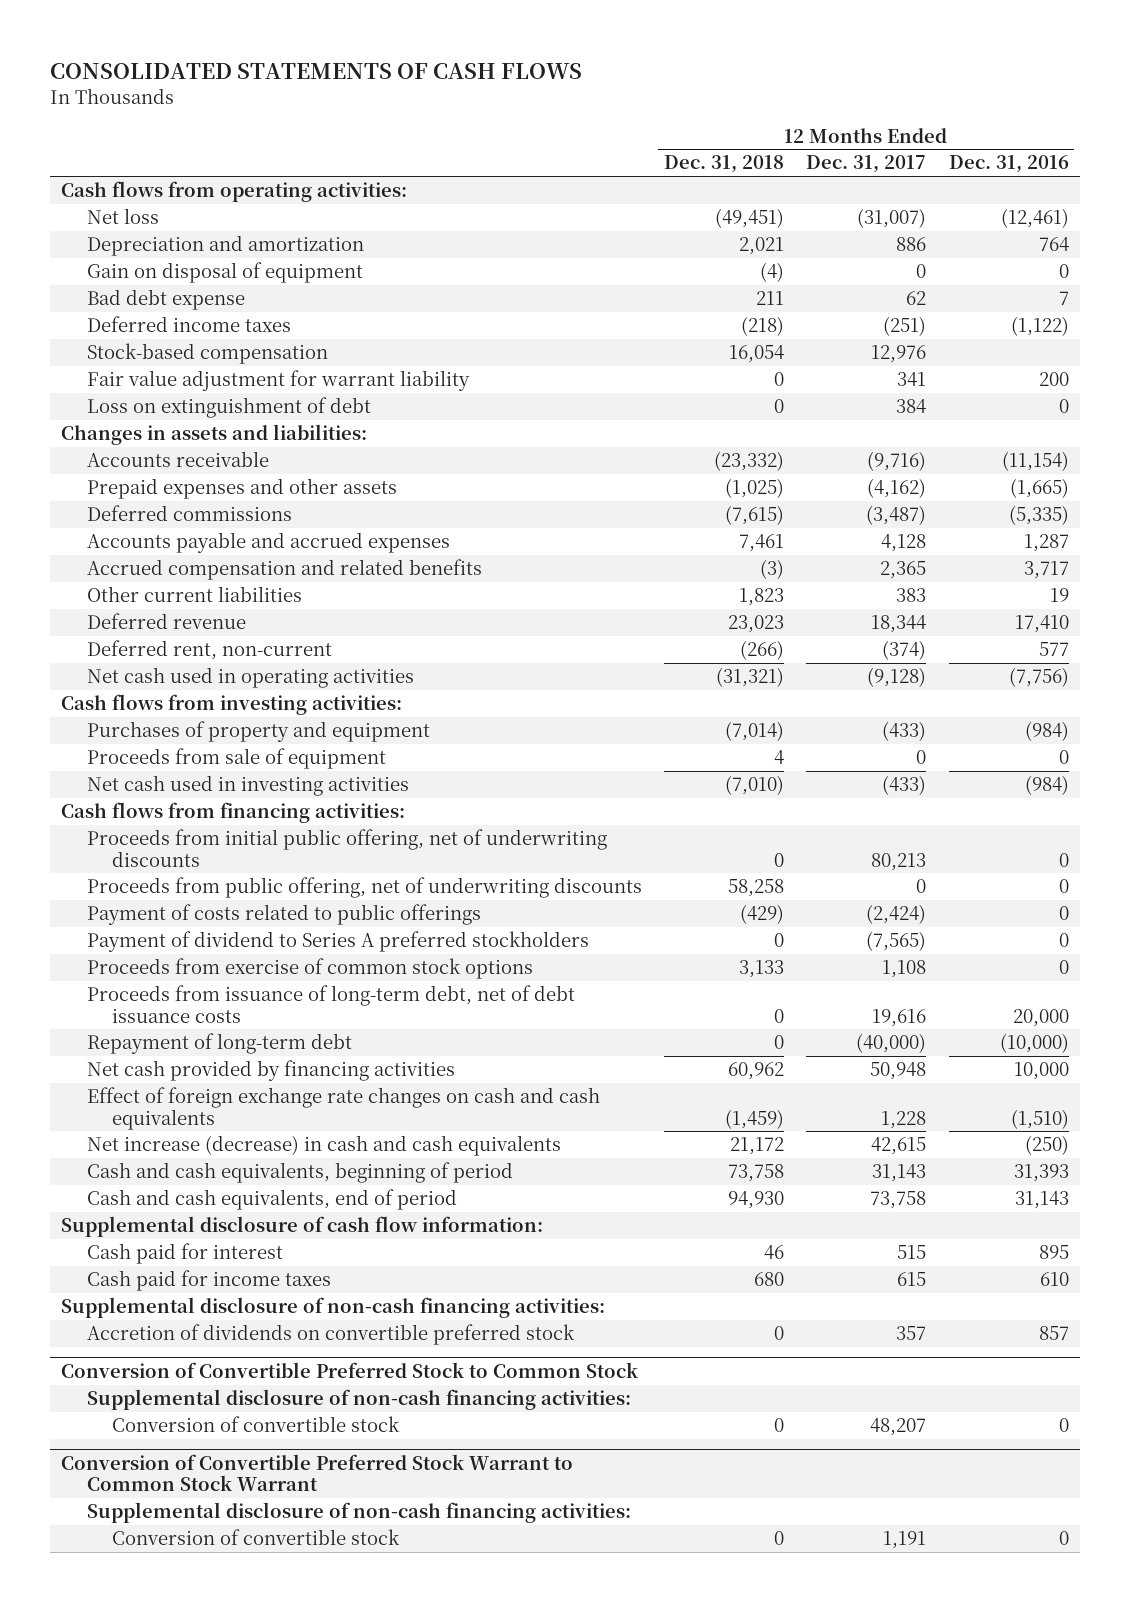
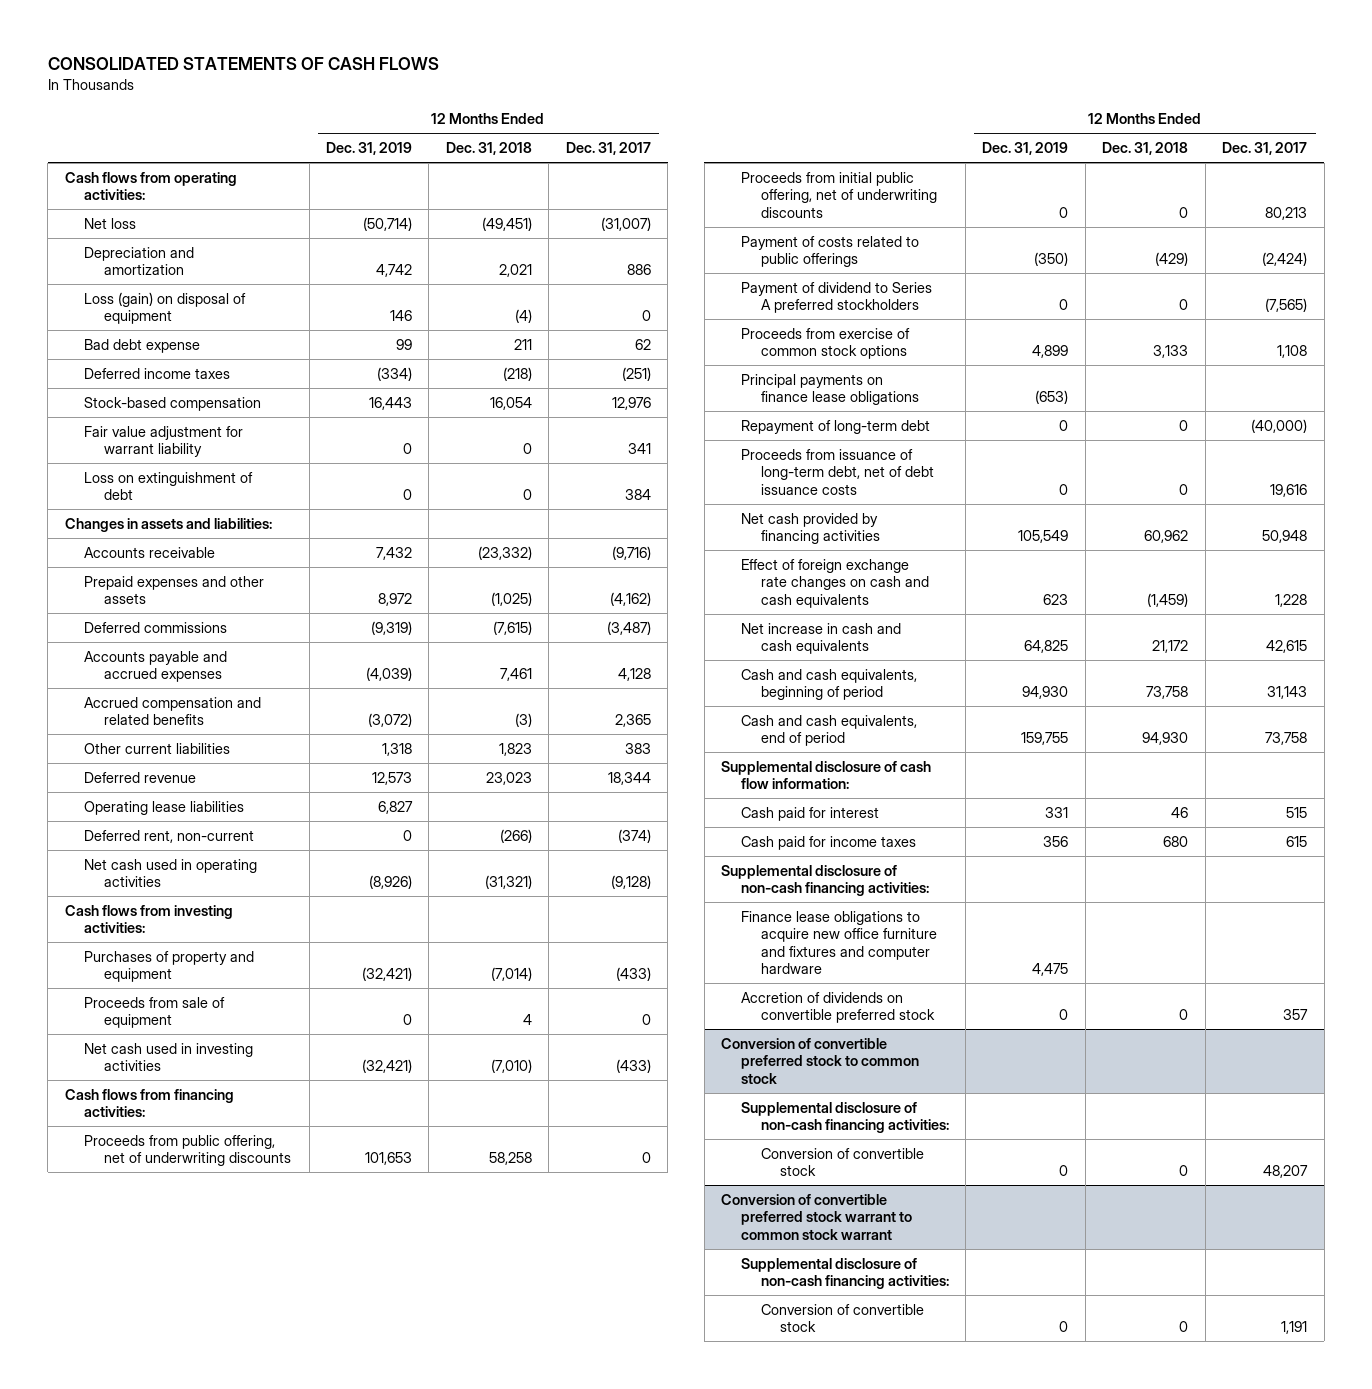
- | 12 Months Ended Dec. 31, 2018 | 12 Months Ended Dec. 31, 2017 | 12 Months Ended Dec. 31, 2016
+ | 12 Months Ended Dec. 31, 2019 | 12 Months Ended Dec. 31, 2018 | 12 Months Ended Dec. 31, 2017
- Gain on disposal of equipment | (4) | 0 | 0
+ Loss (gain) on disposal of equipment | 146 | (4) | 0
+ Operating lease liabilities | 6,827 | |
moved down: Proceeds from initial public offering, net of underwriting discounts | 0 | 0 | 80,213
+ Principal payments on finance lease obligations | (653) | |
moved down: Proceeds from issuance of long-term debt, net of debt issuance costs | 0 | 0 | 19,616
- Net increase (decrease) in cash and cash equivalents | 21,172 | 42,615 | (250)
+ Net increase in cash and cash equivalents | 64,825 | 21,172 | 42,615
+ Finance lease obligations to acquire new office furniture and fixtures and computer hardware | 4,475 | |
- Conversion of Convertible Preferred Stock to Common Stock
+ Conversion of convertible preferred stock to common stock
- Conversion of Convertible Preferred Stock Warrant to Common Stock Warrant
+ Conversion of convertible preferred stock warrant to common stock warrant

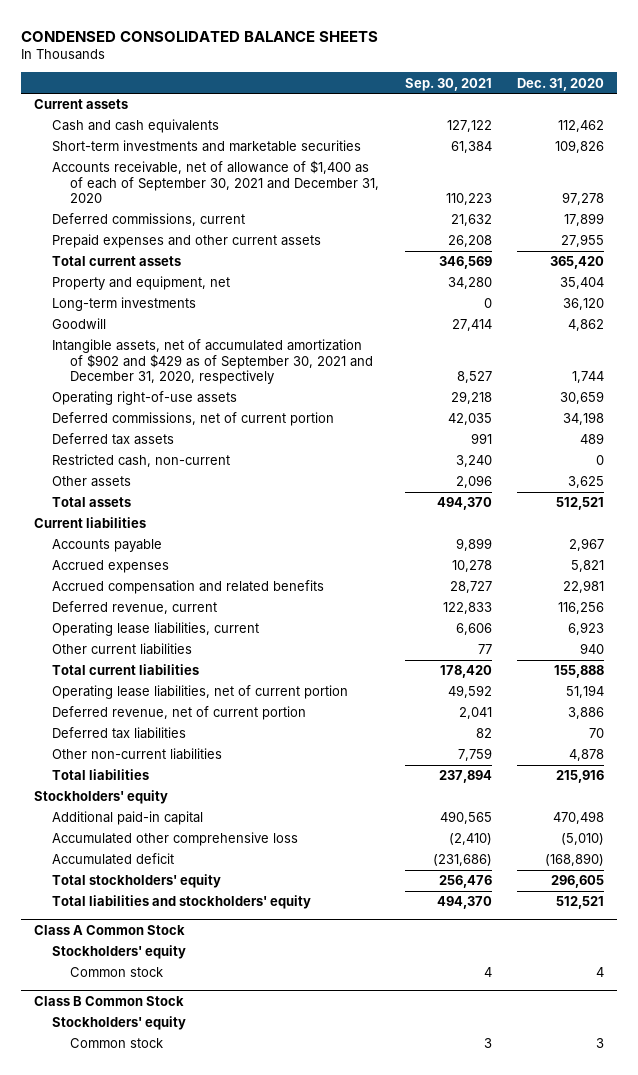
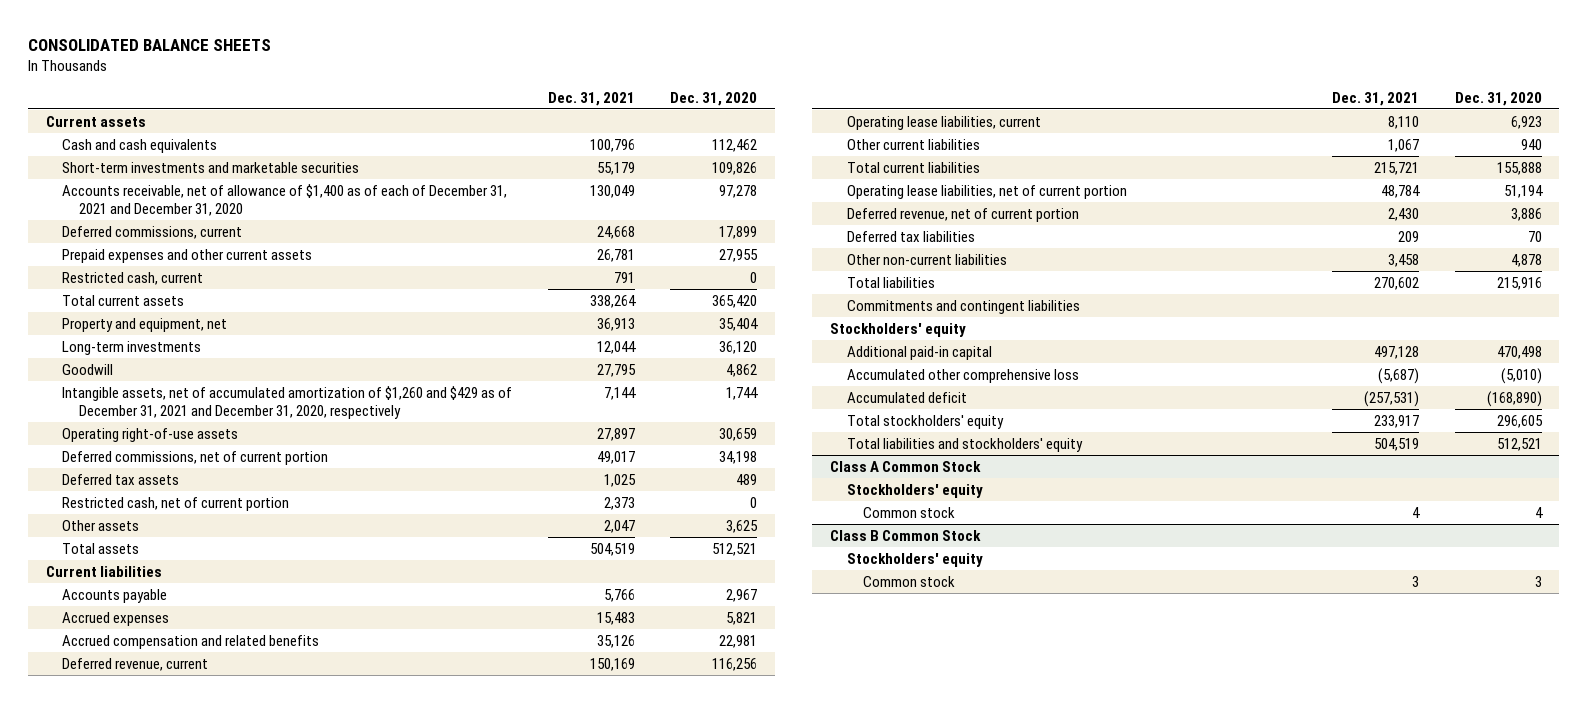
- CONDENSED CONSOLIDATED BALANCE SHEETS
+ CONSOLIDATED BALANCE SHEETS
- | Sep. 30, 2021 | Dec. 31, 2020
+ | Dec. 31, 2021 | Dec. 31, 2020
- Accounts receivable, net of allowance of $1,400 as of each of September 30, 2021 and December 31, 2020 | 110,223 | 97,278
+ Accounts receivable, net of allowance of $1,400 as of each of December 31, 2021 and December 31, 2020 | 130,049 | 97,278
+ Restricted cash, current | 791 | 0
- Intangible assets, net of accumulated amortization of $902 and $429 as of September 30, 2021 and December 31, 2020, respectively | 8,527 | 1,744
+ Intangible assets, net of accumulated amortization of $1,260 and $429 as of December 31, 2021 and December 31, 2020, respectively | 7,144 | 1,744
- Restricted cash, non-current | 3,240 | 0
+ Restricted cash, net of current portion | 2,373 | 0
+ Commitments and contingent liabilities

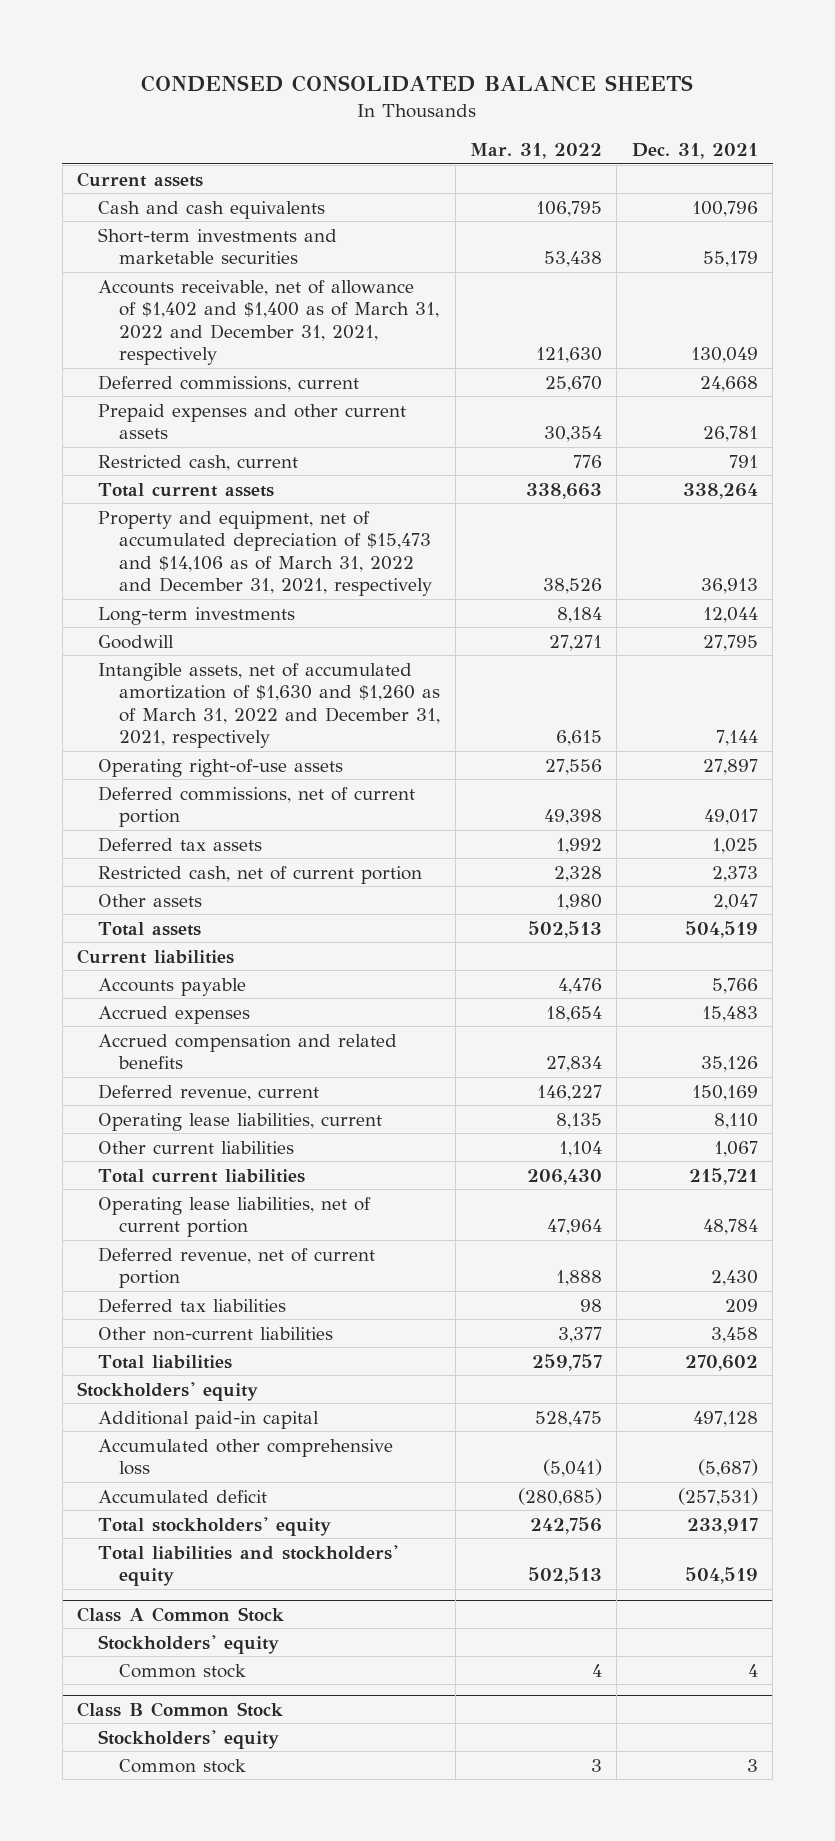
- CONSOLIDATED BALANCE SHEETS
+ CONDENSED CONSOLIDATED BALANCE SHEETS
- | Dec. 31, 2021 | Dec. 31, 2020
+ | Mar. 31, 2022 | Dec. 31, 2021
- Accounts receivable, net of allowance of $1,400 as of each of December 31, 2021 and December 31, 2020 | 130,049 | 97,278
+ Accounts receivable, net of allowance of $1,402 and $1,400 as of March 31, 2022 and December 31, 2021, respectively | 121,630 | 130,049
- Property and equipment, net | 36,913 | 35,404
+ Property and equipment, net of accumulated depreciation of $15,473 and $14,106 as of March 31, 2022 and December 31, 2021, respectively | 38,526 | 36,913
- Intangible assets, net of accumulated amortization of $1,260 and $429 as of December 31, 2021 and December 31, 2020, respectively | 7,144 | 1,744
+ Intangible assets, net of accumulated amortization of $1,630 and $1,260 as of March 31, 2022 and December 31, 2021, respectively | 6,615 | 7,144
- Commitments and contingent liabilities

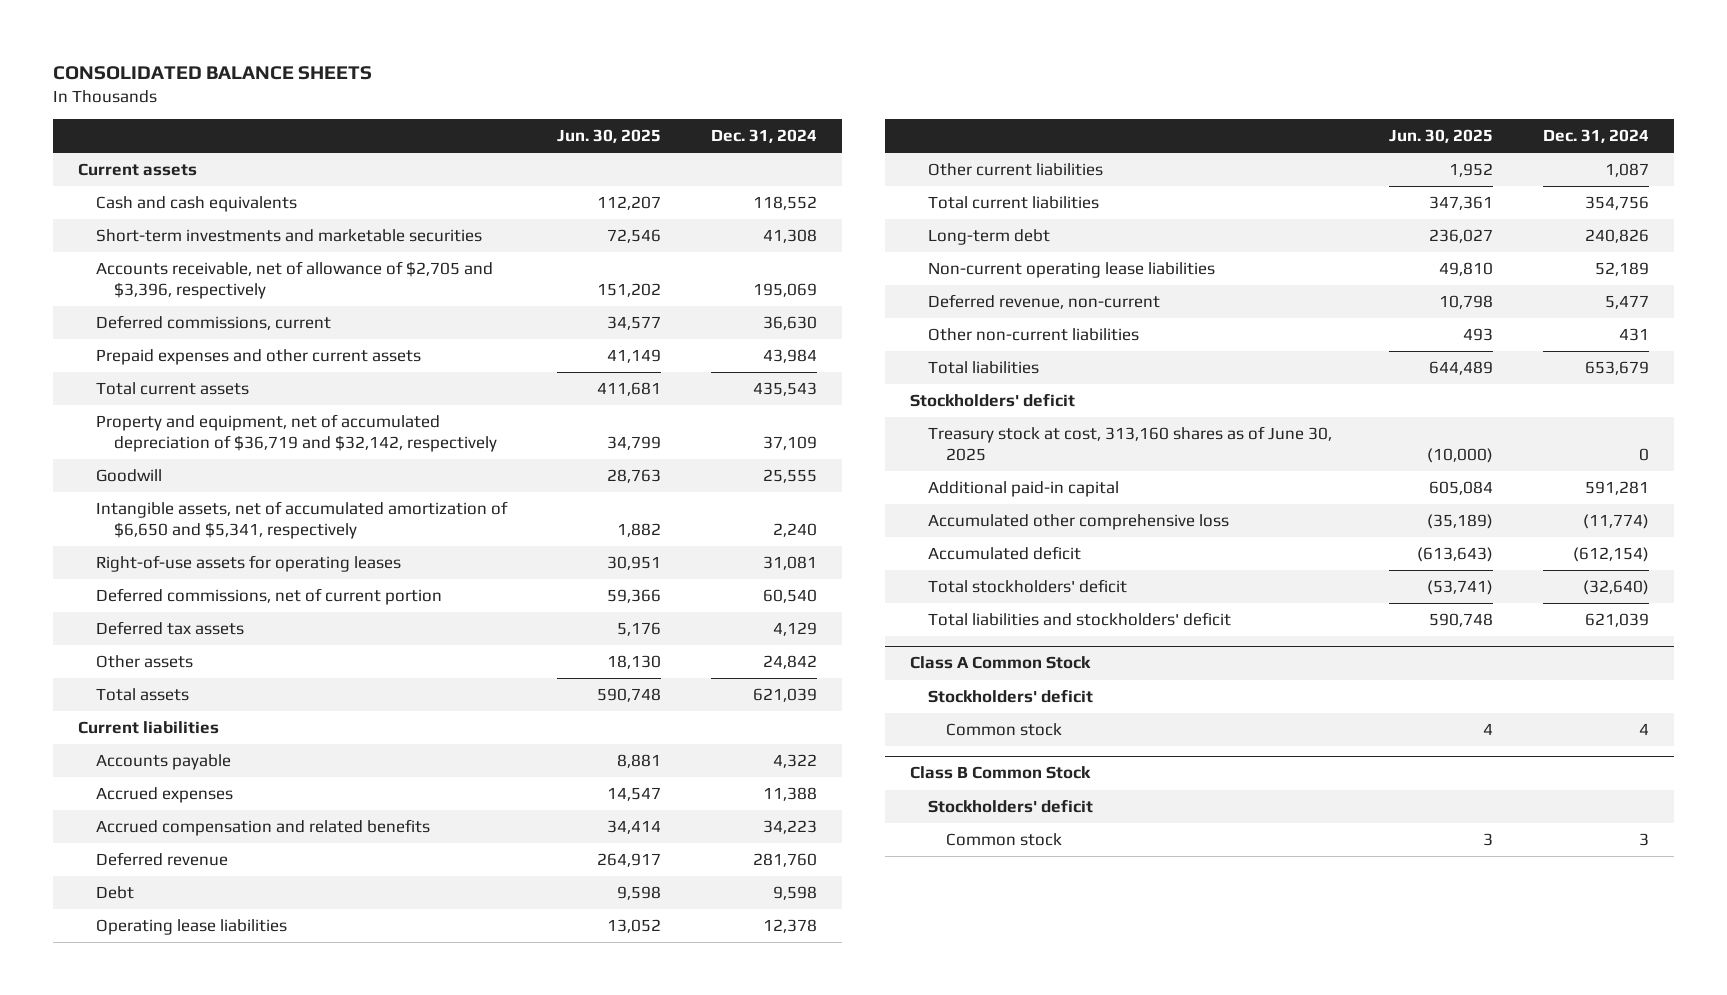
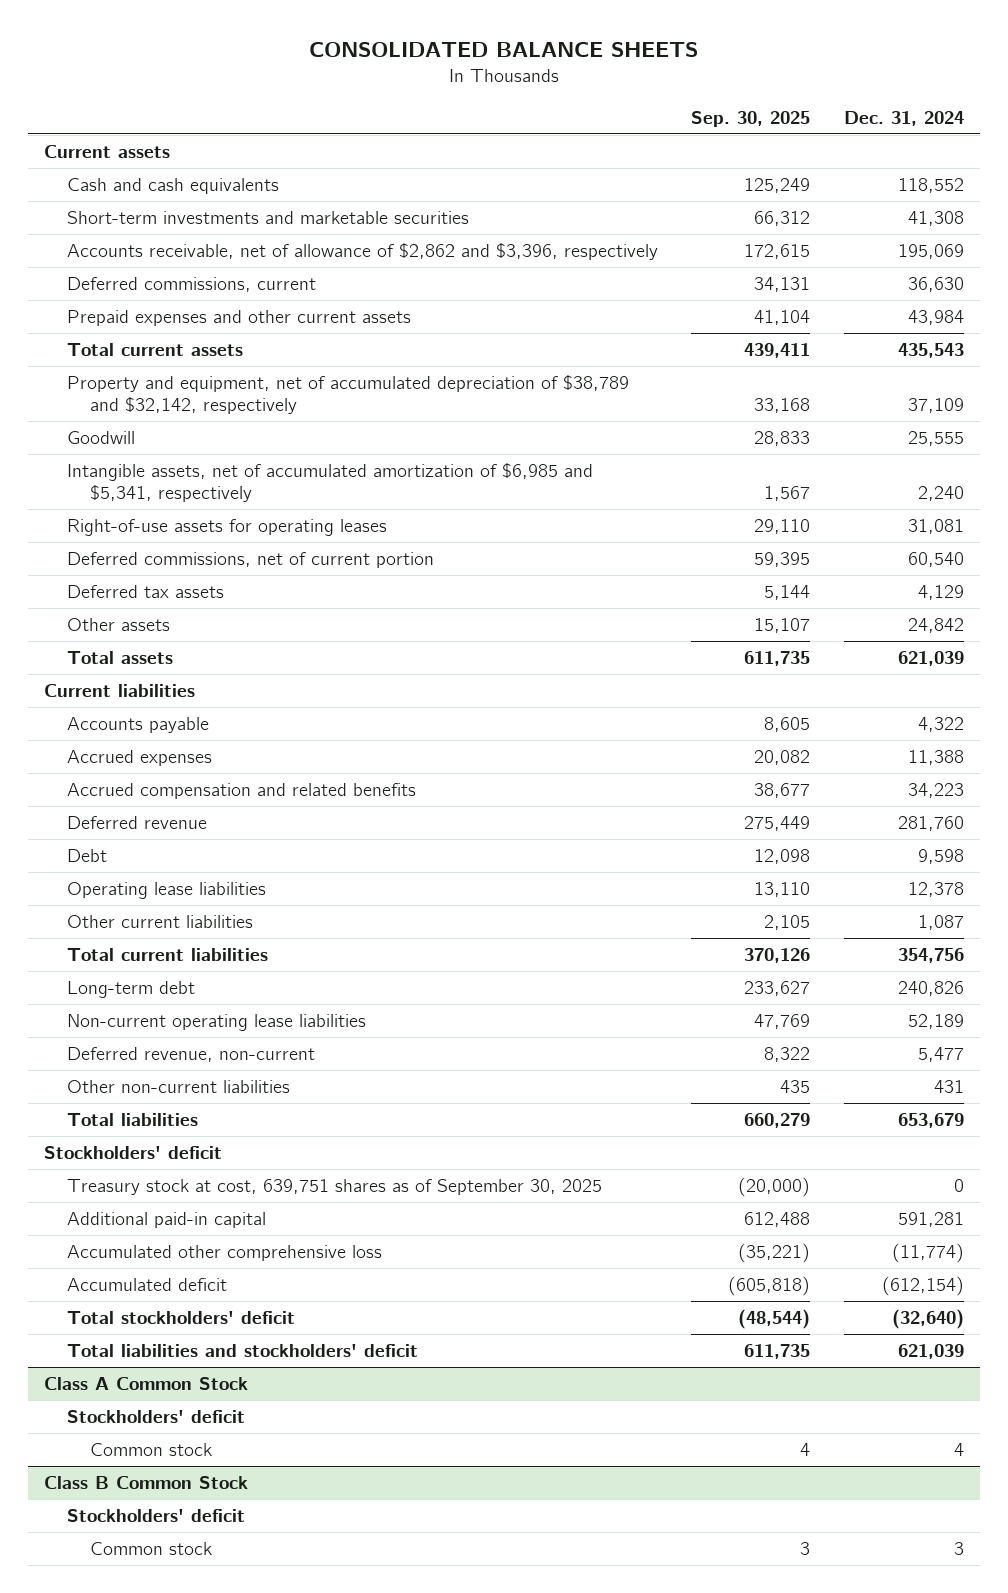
- | Jun. 30, 2025 | Dec. 31, 2024
+ | Sep. 30, 2025 | Dec. 31, 2024
- Accounts receivable, net of allowance of $2,705 and $3,396, respectively | 151,202 | 195,069
+ Accounts receivable, net of allowance of $2,862 and $3,396, respectively | 172,615 | 195,069
- Property and equipment, net of accumulated depreciation of $36,719 and $32,142, respectively | 34,799 | 37,109
+ Property and equipment, net of accumulated depreciation of $38,789 and $32,142, respectively | 33,168 | 37,109
- Intangible assets, net of accumulated amortization of $6,650 and $5,341, respectively | 1,882 | 2,240
+ Intangible assets, net of accumulated amortization of $6,985 and $5,341, respectively | 1,567 | 2,240
- Treasury stock at cost, 313,160 shares as of June 30, 2025 | (10,000) | 0
+ Treasury stock at cost, 639,751 shares as of September 30, 2025 | (20,000) | 0

